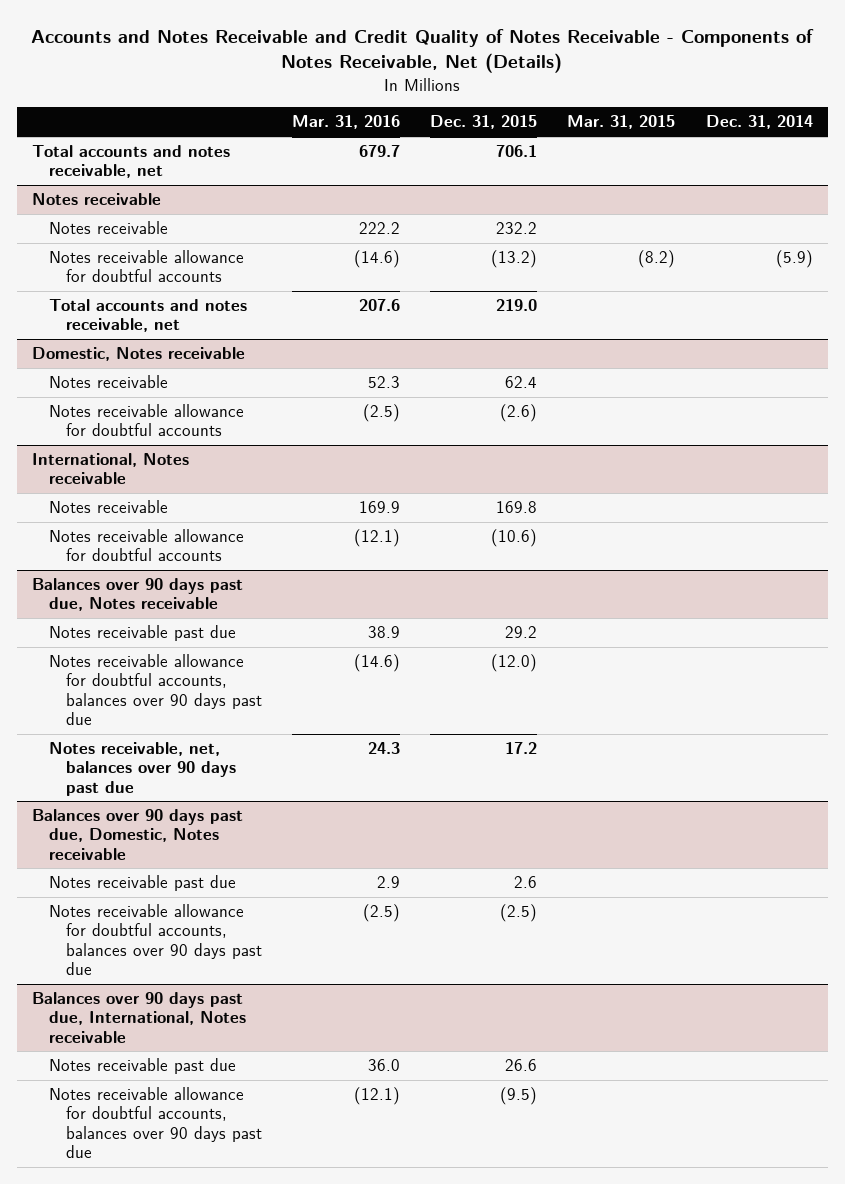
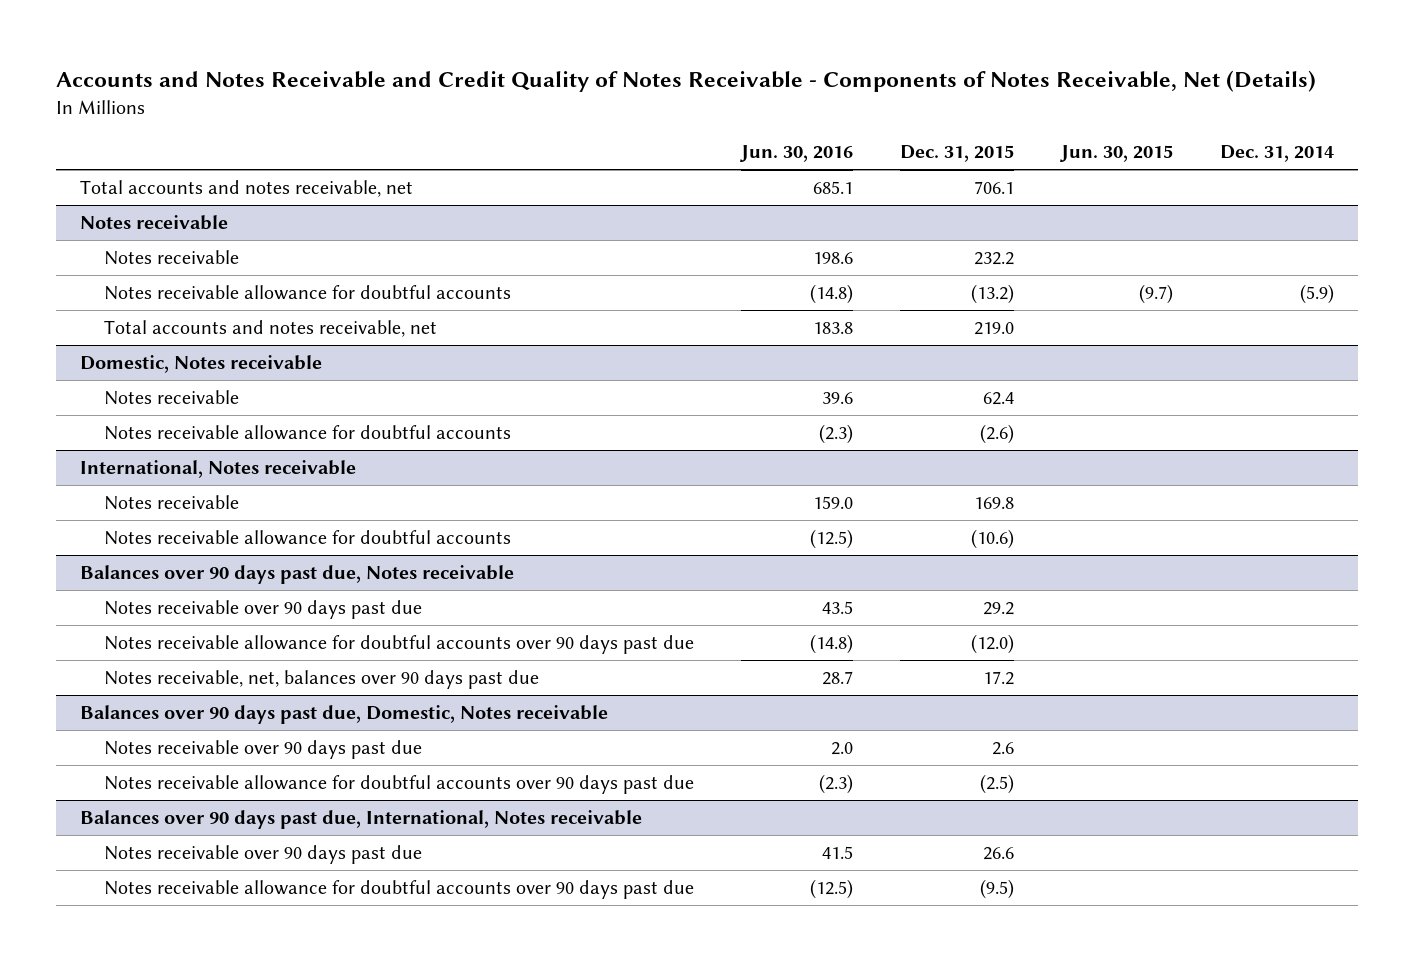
- | Mar. 31, 2016 | Dec. 31, 2015 | Mar. 31, 2015 | Dec. 31, 2014
+ | Jun. 30, 2016 | Dec. 31, 2015 | Jun. 30, 2015 | Dec. 31, 2014
@ Balances over 90 days past due, Notes receivable
- Notes receivable past due | 38.9 | 29.2 | |
- Notes receivable allowance for doubtful accounts, balances over 90 days past due | (14.6) | (12.0) | |
+ Notes receivable over 90 days past due | 43.5 | 29.2 | |
+ Notes receivable allowance for doubtful accounts over 90 days past due | (14.8) | (12.0) | |
@ Balances over 90 days past due, Domestic, Notes receivable
- Notes receivable past due | 2.9 | 2.6 | |
- Notes receivable allowance for doubtful accounts, balances over 90 days past due | (2.5) | (2.5) | |
+ Notes receivable over 90 days past due | 2.0 | 2.6 | |
+ Notes receivable allowance for doubtful accounts over 90 days past due | (2.3) | (2.5) | |
@ Balances over 90 days past due, International, Notes receivable
- Notes receivable past due | 36.0 | 26.6 | |
- Notes receivable allowance for doubtful accounts, balances over 90 days past due | (12.1) | (9.5) | |
+ Notes receivable over 90 days past due | 41.5 | 26.6 | |
+ Notes receivable allowance for doubtful accounts over 90 days past due | (12.5) | (9.5) | |

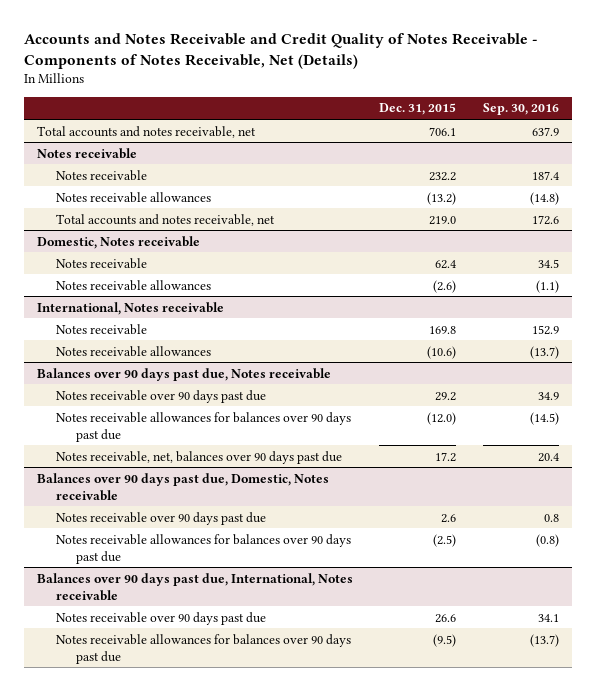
- | Jun. 30, 2016 | Dec. 31, 2015 | Jun. 30, 2015 | Dec. 31, 2014
+ | Dec. 31, 2015 | Sep. 30, 2016
@ Notes receivable
- Notes receivable allowance for doubtful accounts | (14.8) | (13.2) | (9.7) | (5.9)
+ Notes receivable allowances | (13.2) | (14.8)
@ Domestic, Notes receivable
- Notes receivable allowance for doubtful accounts | (2.3) | (2.6) | |
+ Notes receivable allowances | (2.6) | (1.1)
@ International, Notes receivable
- Notes receivable allowance for doubtful accounts | (12.5) | (10.6) | |
+ Notes receivable allowances | (10.6) | (13.7)
@ Balances over 90 days past due, Notes receivable
- Notes receivable allowance for doubtful accounts over 90 days past due | (14.8) | (12.0) | |
+ Notes receivable allowances for balances over 90 days past due | (12.0) | (14.5)
@ Balances over 90 days past due, Domestic, Notes receivable
- Notes receivable allowance for doubtful accounts over 90 days past due | (2.3) | (2.5) | |
+ Notes receivable allowances for balances over 90 days past due | (2.5) | (0.8)
@ Balances over 90 days past due, International, Notes receivable
- Notes receivable allowance for doubtful accounts over 90 days past due | (12.5) | (9.5) | |
+ Notes receivable allowances for balances over 90 days past due | (9.5) | (13.7)

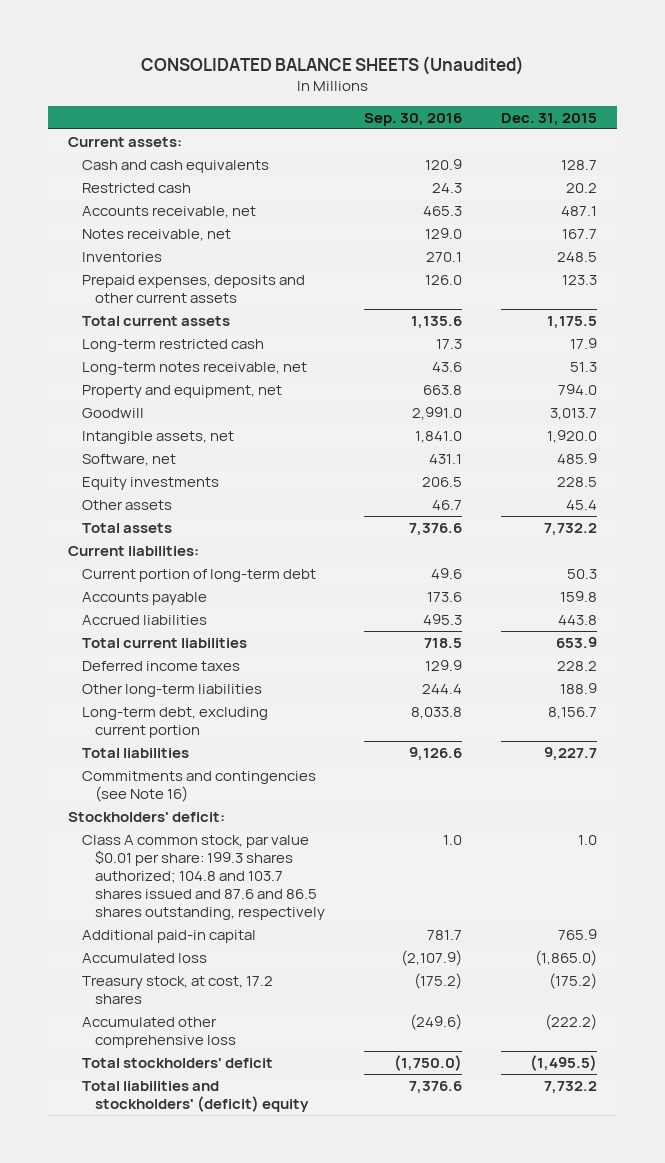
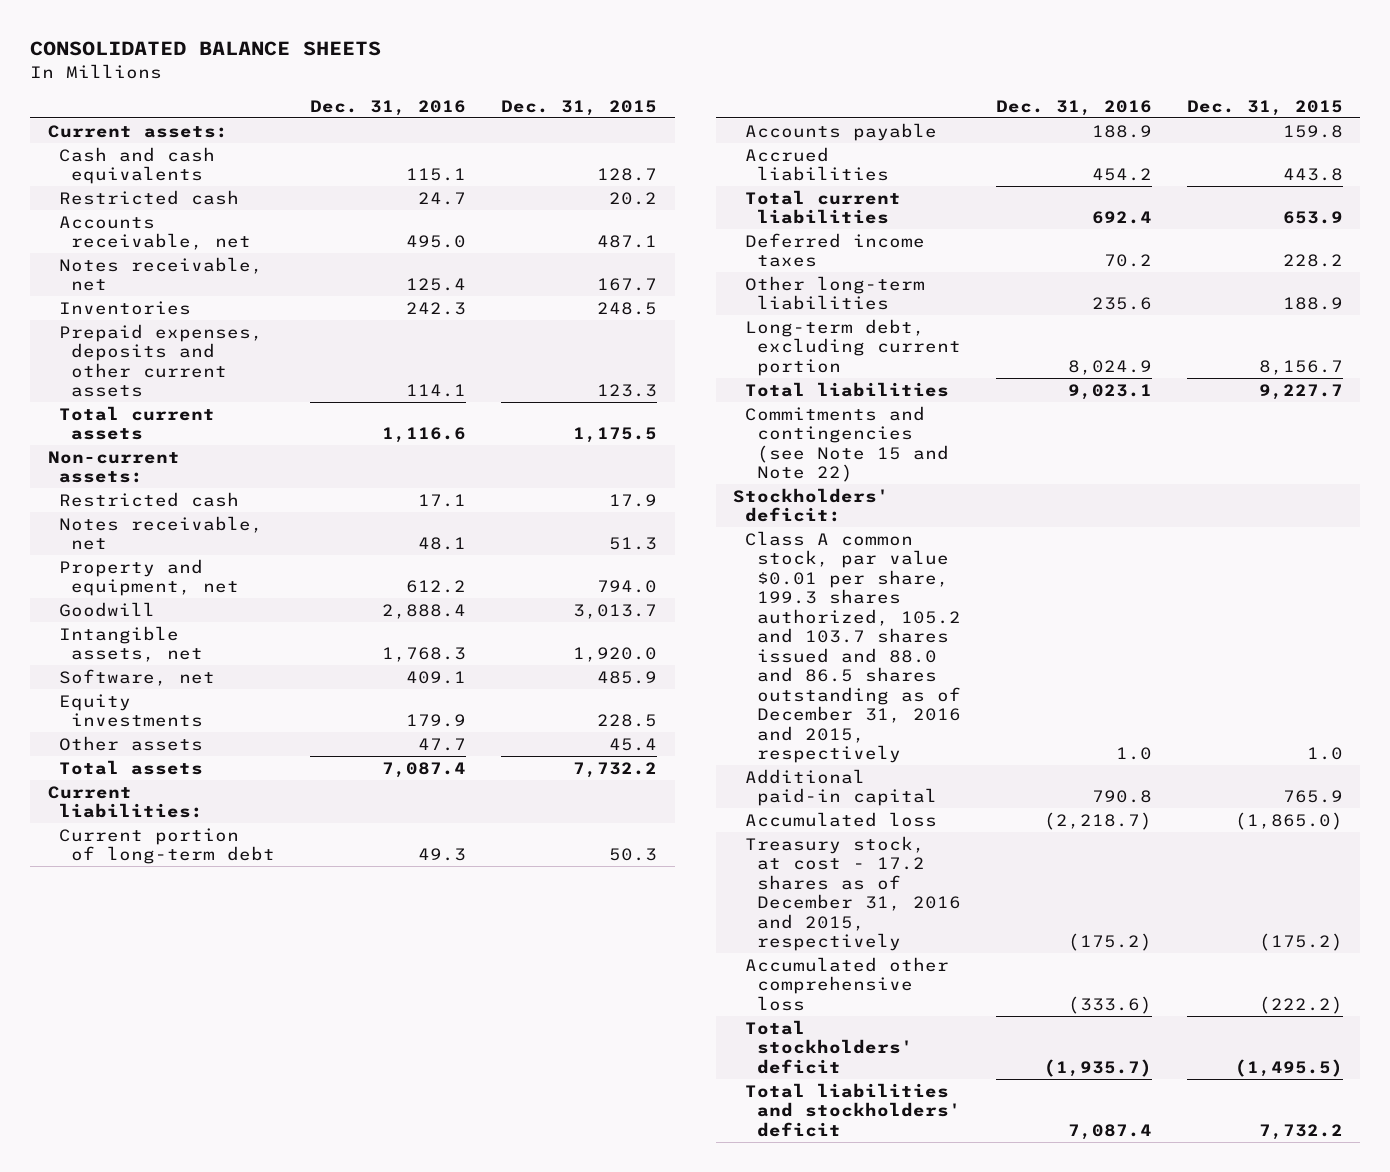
- CONSOLIDATED BALANCE SHEETS (Unaudited)
+ CONSOLIDATED BALANCE SHEETS
- | Sep. 30, 2016 | Dec. 31, 2015
+ | Dec. 31, 2016 | Dec. 31, 2015
- Long-term restricted cash | 17.3 | 17.9
- Long-term notes receivable, net | 43.6 | 51.3
+ Non-current assets:
+ Restricted cash | 17.1 | 17.9
+ Notes receivable, net | 48.1 | 51.3
- Commitments and contingencies (see Note 16)
+ Commitments and contingencies (see Note 15 and Note 22)
- Class A common stock, par value $0.01 per share: 199.3 shares authorized; 104.8 and 103.7 shares issued and 87.6 and 86.5 shares outstanding, respectively | 1.0 | 1.0
+ Class A common stock, par value $0.01 per share, 199.3 shares authorized, 105.2 and 103.7 shares issued and 88.0 and 86.5 shares outstanding as of December 31, 2016 and 2015, respectively | 1.0 | 1.0
- Treasury stock, at cost, 17.2 shares | (175.2) | (175.2)
+ Treasury stock, at cost - 17.2 shares as of December 31, 2016 and 2015, respectively | (175.2) | (175.2)
- Total liabilities and stockholders' (deficit) equity | 7,376.6 | 7,732.2
+ Total liabilities and stockholders' deficit | 7,087.4 | 7,732.2

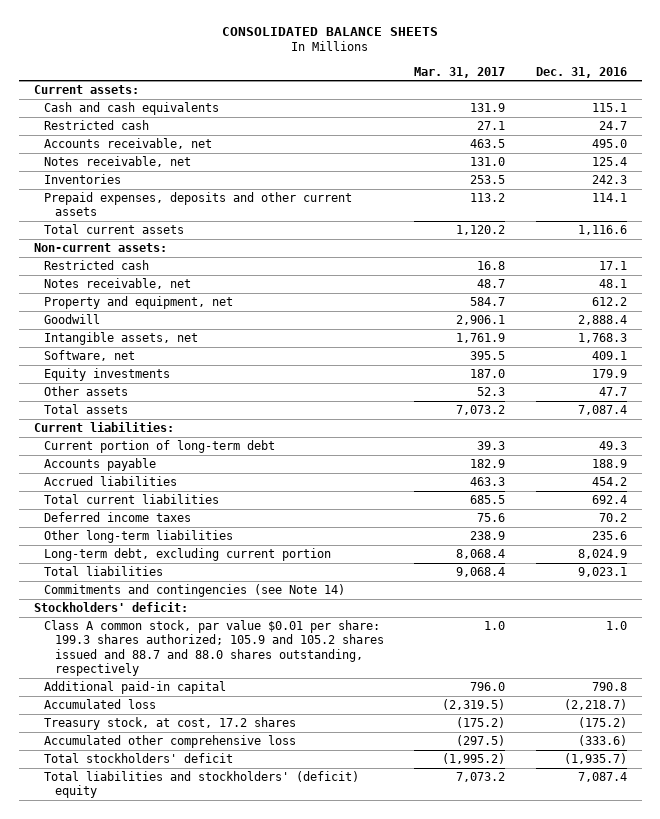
- | Dec. 31, 2016 | Dec. 31, 2015
+ | Mar. 31, 2017 | Dec. 31, 2016
- Commitments and contingencies (see Note 15 and Note 22)
+ Commitments and contingencies (see Note 14)
- Class A common stock, par value $0.01 per share, 199.3 shares authorized, 105.2 and 103.7 shares issued and 88.0 and 86.5 shares outstanding as of December 31, 2016 and 2015, respectively | 1.0 | 1.0
+ Class A common stock, par value $0.01 per share: 199.3 shares authorized; 105.9 and 105.2 shares issued and 88.7 and 88.0 shares outstanding, respectively | 1.0 | 1.0
- Treasury stock, at cost - 17.2 shares as of December 31, 2016 and 2015, respectively | (175.2) | (175.2)
+ Treasury stock, at cost, 17.2 shares | (175.2) | (175.2)
- Total liabilities and stockholders' deficit | 7,087.4 | 7,732.2
+ Total liabilities and stockholders' (deficit) equity | 7,073.2 | 7,087.4

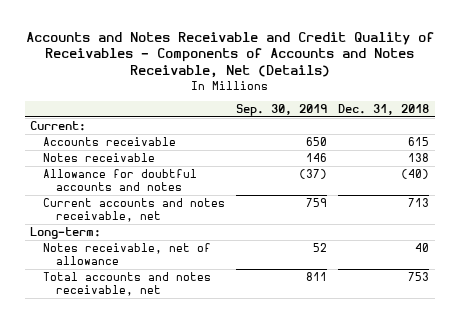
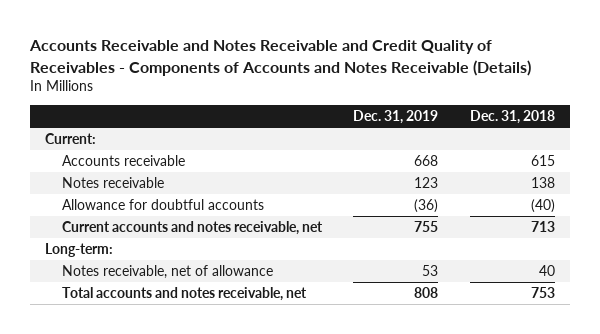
- Accounts and Notes Receivable and Credit Quality of Receivables - Components of Accounts and Notes Receivable, Net (Details)
+ Accounts Receivable and Notes Receivable and Credit Quality of Receivables - Components of Accounts and Notes Receivable (Details)
- | Sep. 30, 2019 | Dec. 31, 2018
+ | Dec. 31, 2019 | Dec. 31, 2018
- Allowance for doubtful accounts and notes | (37) | (40)
+ Allowance for doubtful accounts | (36) | (40)

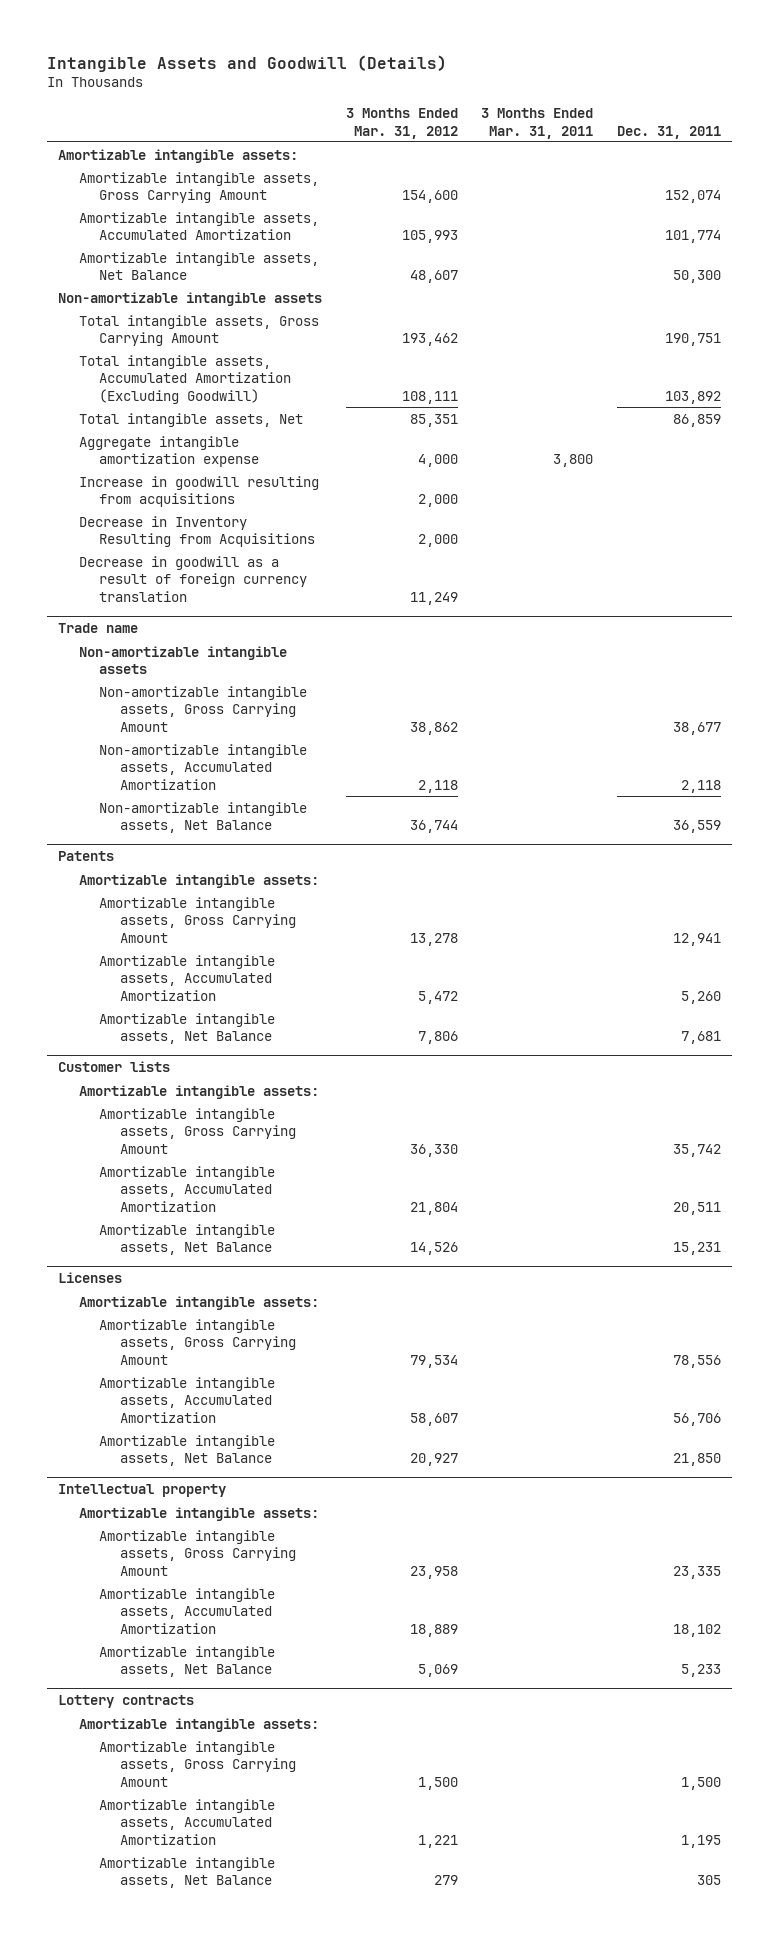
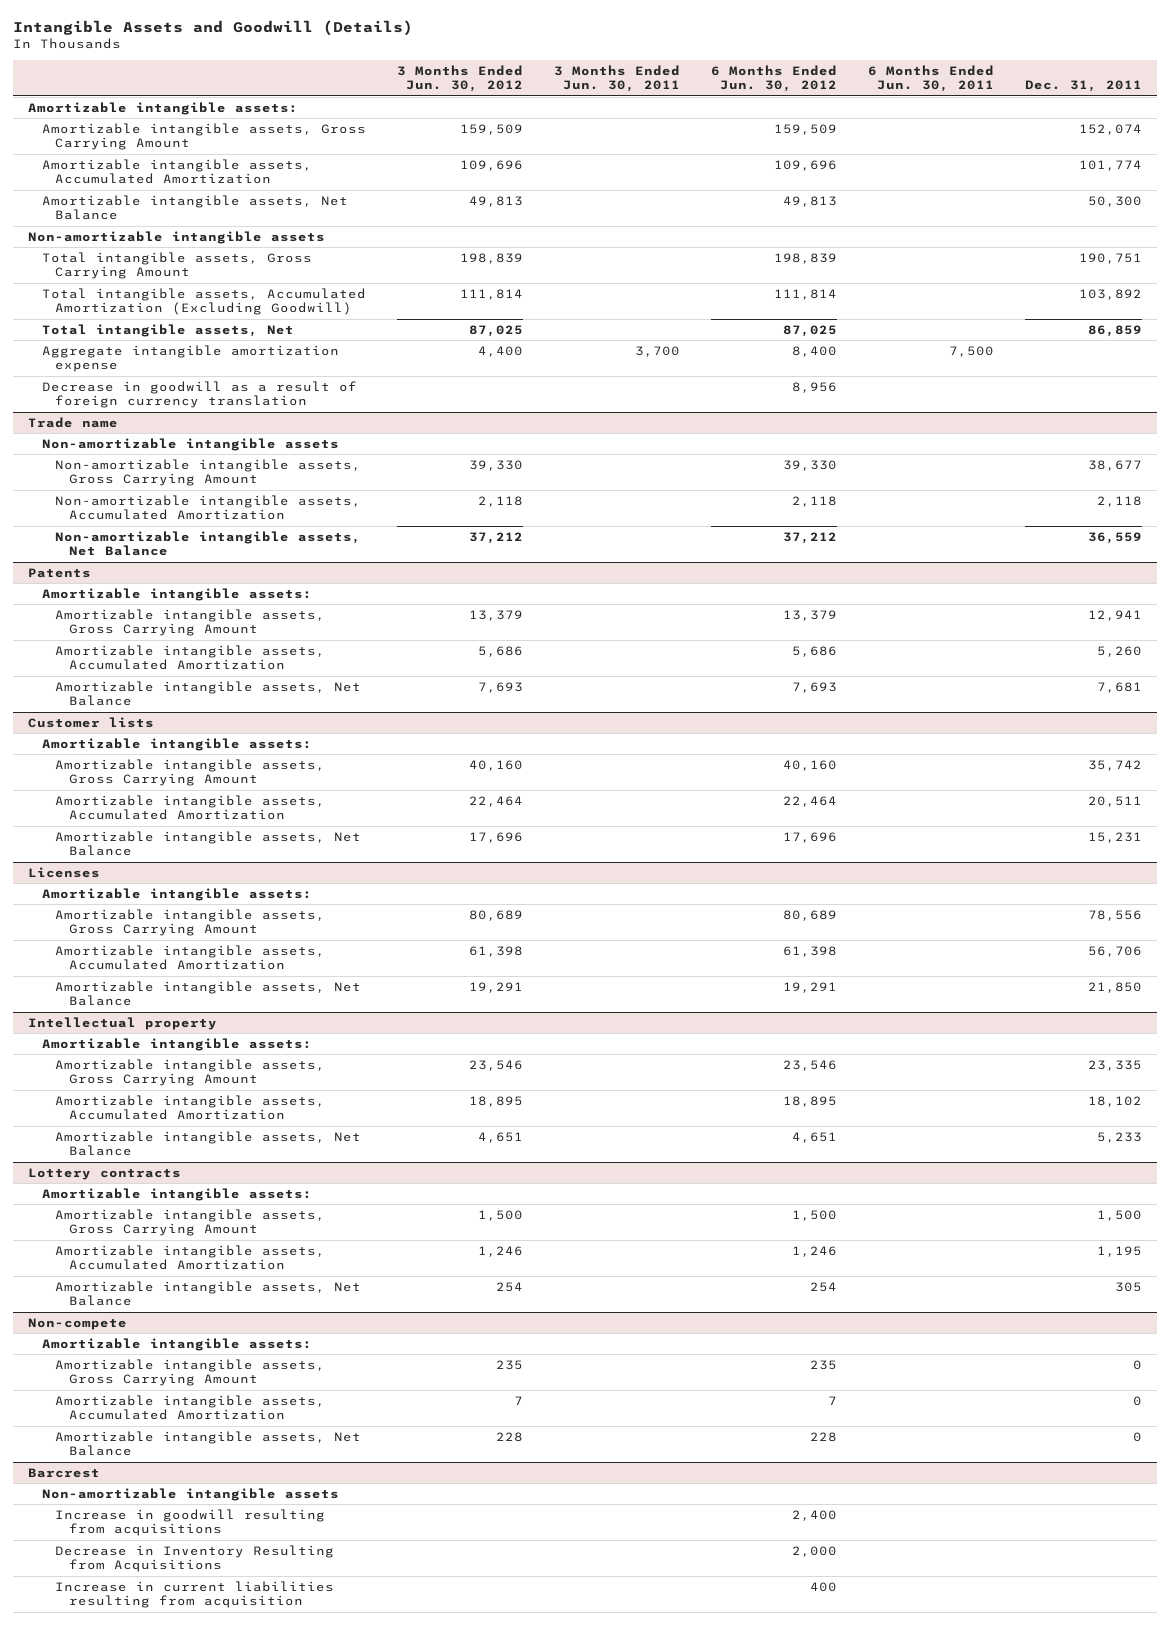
- | 3 Months Ended Mar. 31, 2012 | 3 Months Ended Mar. 31, 2011 | Dec. 31, 2011
+ | 3 Months Ended Jun. 30, 2012 | 3 Months Ended Jun. 30, 2011 | 6 Months Ended Jun. 30, 2012 | 6 Months Ended Jun. 30, 2011 | Dec. 31, 2011
- Increase in goodwill resulting from acquisitions | 2,000 | |
- Decrease in Inventory Resulting from Acquisitions | 2,000 | |
+ Non-compete
+ Amortizable intangible assets:
+ Amortizable intangible assets, Gross Carrying Amount | 235 | | 235 | | 0
+ Amortizable intangible assets, Accumulated Amortization | 7 | | 7 | | 0
+ Amortizable intangible assets, Net Balance | 228 | | 228 | | 0
+ Barcrest
+ Non-amortizable intangible assets
+ Increase in goodwill resulting from acquisitions | | | 2,400 | |
+ Decrease in Inventory Resulting from Acquisitions | | | 2,000 | |
+ Increase in current liabilities resulting from acquisition | | | 400 | |

